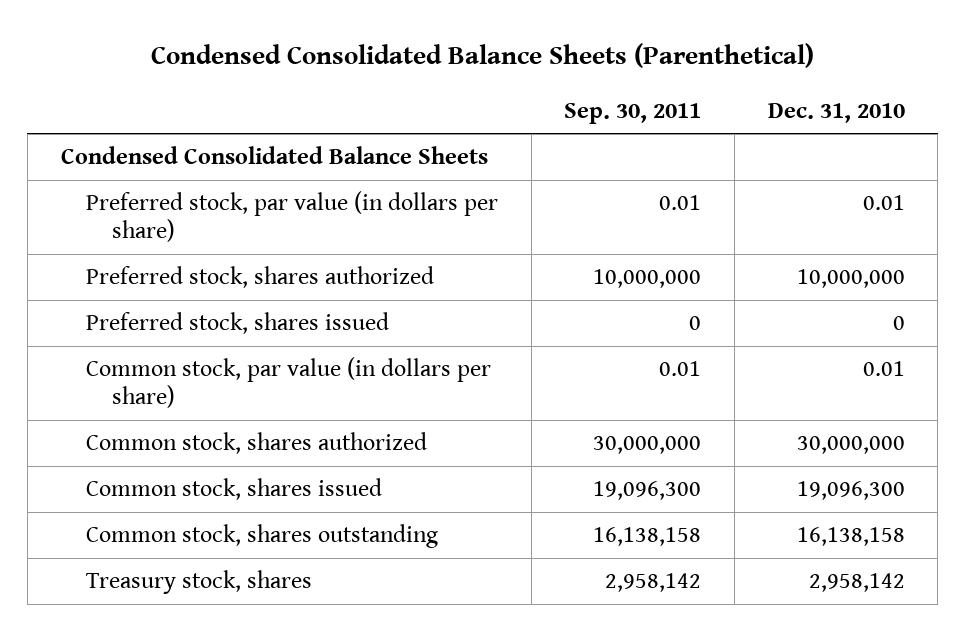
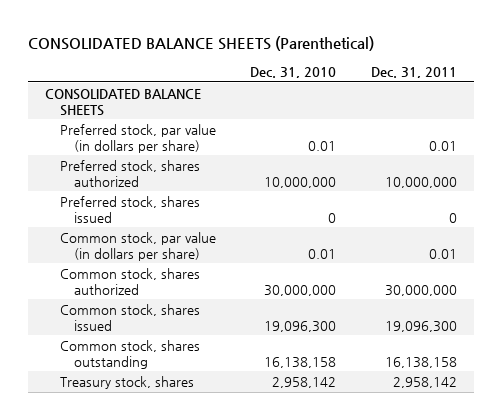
- Condensed Consolidated Balance Sheets (Parenthetical)
+ CONSOLIDATED BALANCE SHEETS (Parenthetical)
- | Sep. 30, 2011 | Dec. 31, 2010
+ | Dec. 31, 2010 | Dec. 31, 2011
- Condensed Consolidated Balance Sheets
+ CONSOLIDATED BALANCE SHEETS

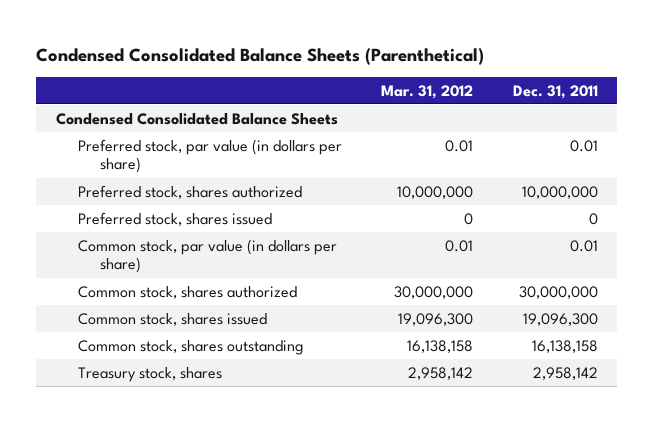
- CONSOLIDATED BALANCE SHEETS (Parenthetical)
+ Condensed Consolidated Balance Sheets (Parenthetical)
- | Dec. 31, 2010 | Dec. 31, 2011
+ | Mar. 31, 2012 | Dec. 31, 2011
- CONSOLIDATED BALANCE SHEETS
+ Condensed Consolidated Balance Sheets

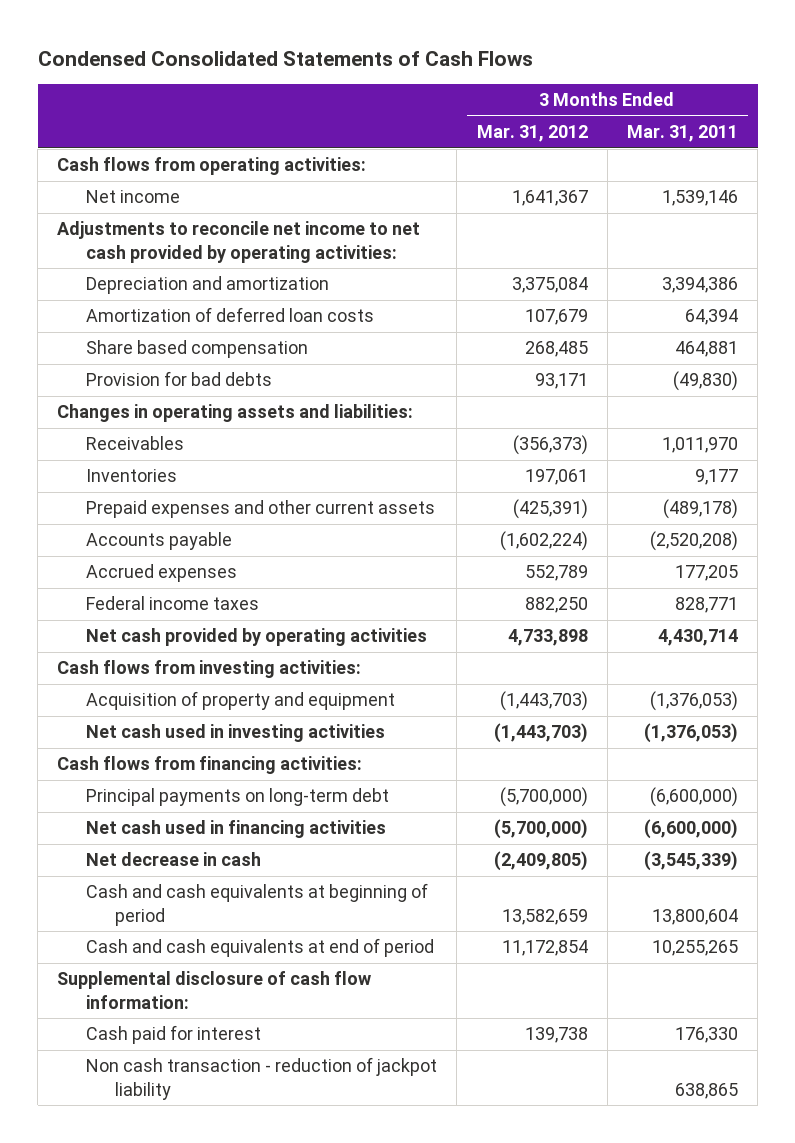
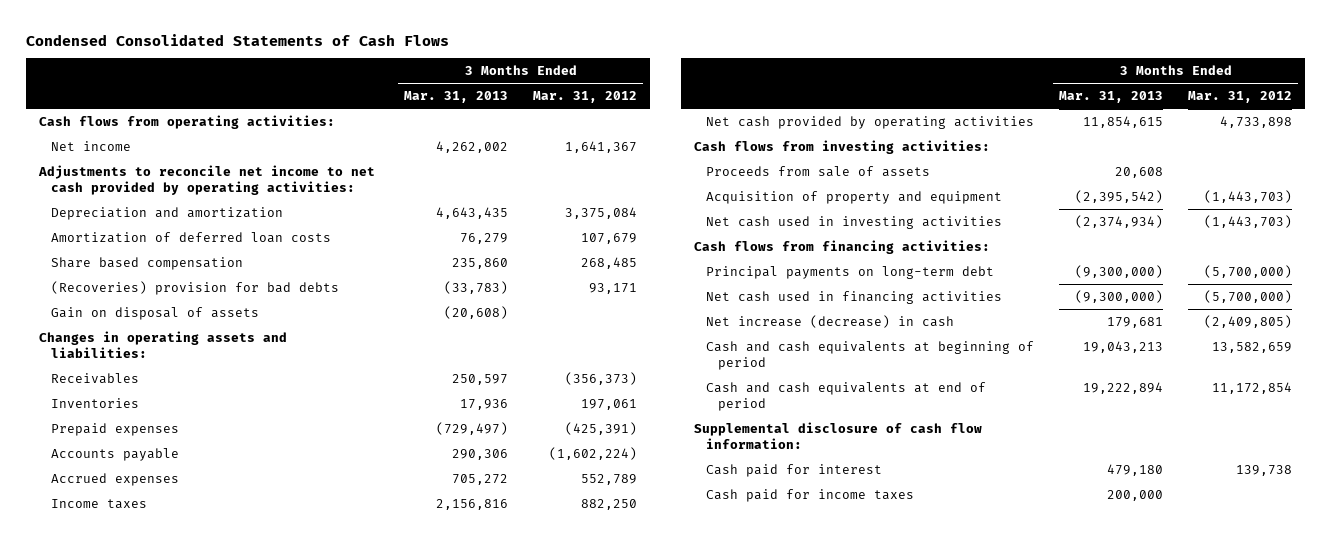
- | 3 Months Ended Mar. 31, 2012 | 3 Months Ended Mar. 31, 2011
+ | 3 Months Ended Mar. 31, 2013 | 3 Months Ended Mar. 31, 2012
- Provision for bad debts | 93,171 | (49,830)
+ (Recoveries) provision for bad debts | (33,783) | 93,171
+ Gain on disposal of assets | (20,608) |
- Prepaid expenses and other current assets | (425,391) | (489,178)
+ Prepaid expenses | (729,497) | (425,391)
- Federal income taxes | 882,250 | 828,771
+ Income taxes | 2,156,816 | 882,250
+ Proceeds from sale of assets | 20,608 |
- Net decrease in cash | (2,409,805) | (3,545,339)
+ Net increase (decrease) in cash | 179,681 | (2,409,805)
- Non cash transaction - reduction of jackpot liability | | 638,865
+ Cash paid for income taxes | 200,000 |

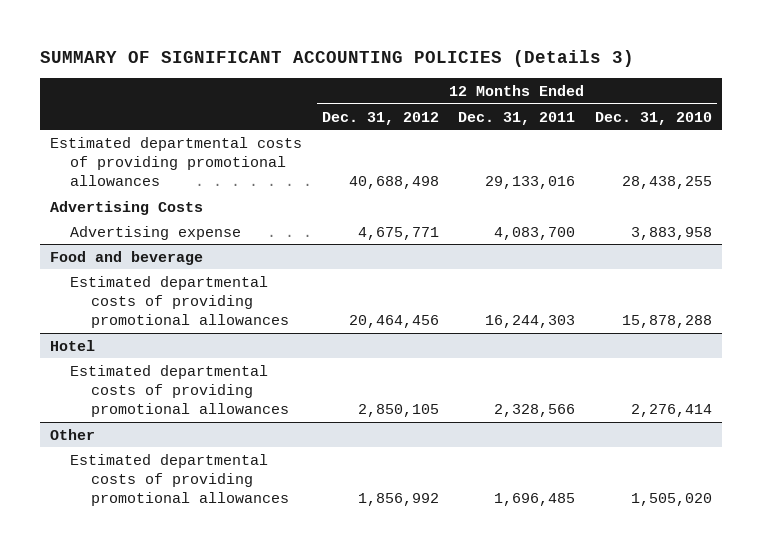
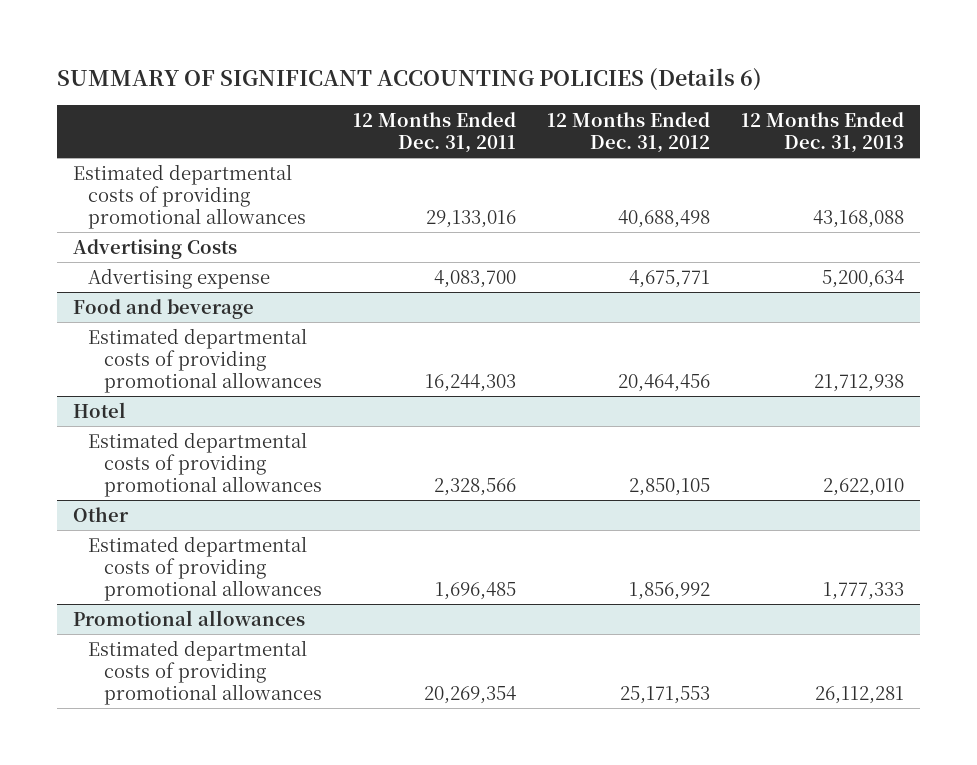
- SUMMARY OF SIGNIFICANT ACCOUNTING POLICIES (Details 3)
+ SUMMARY OF SIGNIFICANT ACCOUNTING POLICIES (Details 6)
- | 12 Months Ended Dec. 31, 2012 | 12 Months Ended Dec. 31, 2011 | 12 Months Ended Dec. 31, 2010
+ | 12 Months Ended Dec. 31, 2011 | 12 Months Ended Dec. 31, 2012 | 12 Months Ended Dec. 31, 2013
+ Promotional allowances
+ Estimated departmental costs of providing promotional allowances | 20,269,354 | 25,171,553 | 26,112,281

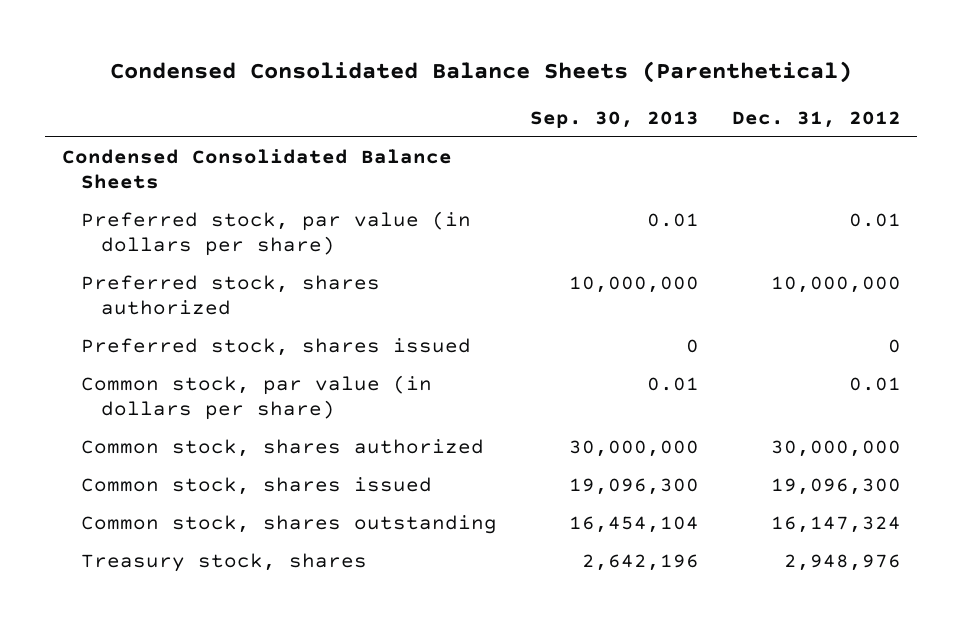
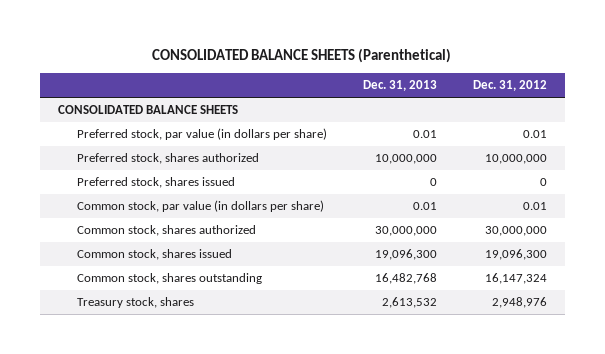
- Condensed Consolidated Balance Sheets (Parenthetical)
+ CONSOLIDATED BALANCE SHEETS (Parenthetical)
- | Sep. 30, 2013 | Dec. 31, 2012
+ | Dec. 31, 2013 | Dec. 31, 2012
- Condensed Consolidated Balance Sheets
+ CONSOLIDATED BALANCE SHEETS

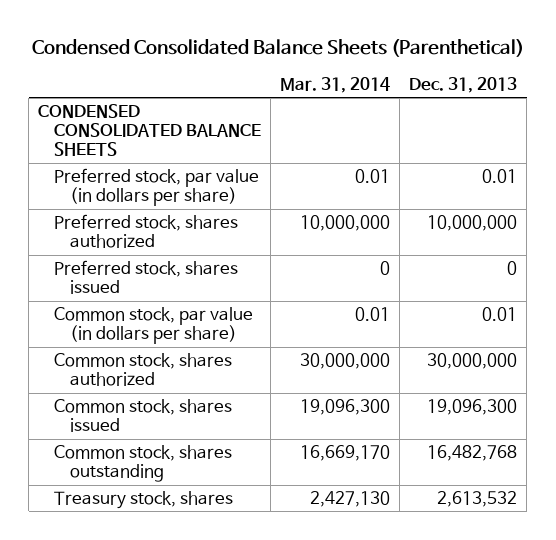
- CONSOLIDATED BALANCE SHEETS (Parenthetical)
+ Condensed Consolidated Balance Sheets (Parenthetical)
- | Dec. 31, 2013 | Dec. 31, 2012
+ | Mar. 31, 2014 | Dec. 31, 2013
- CONSOLIDATED BALANCE SHEETS
+ CONDENSED CONSOLIDATED BALANCE SHEETS

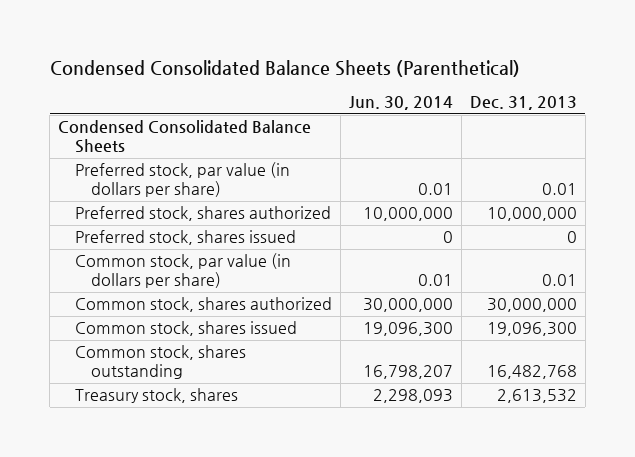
- | Mar. 31, 2014 | Dec. 31, 2013
+ | Jun. 30, 2014 | Dec. 31, 2013
- CONDENSED CONSOLIDATED BALANCE SHEETS
+ Condensed Consolidated Balance Sheets

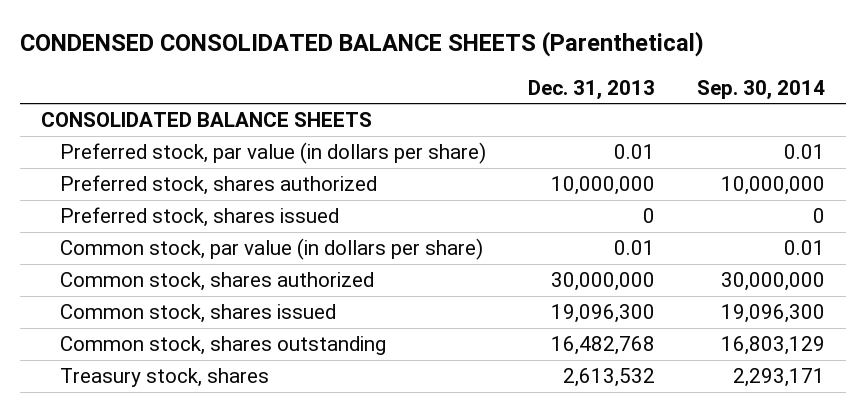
- Condensed Consolidated Balance Sheets (Parenthetical)
+ CONDENSED CONSOLIDATED BALANCE SHEETS (Parenthetical)
- | Jun. 30, 2014 | Dec. 31, 2013
+ | Dec. 31, 2013 | Sep. 30, 2014
- Condensed Consolidated Balance Sheets
+ CONSOLIDATED BALANCE SHEETS

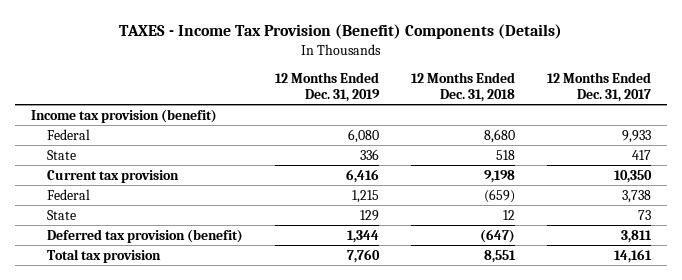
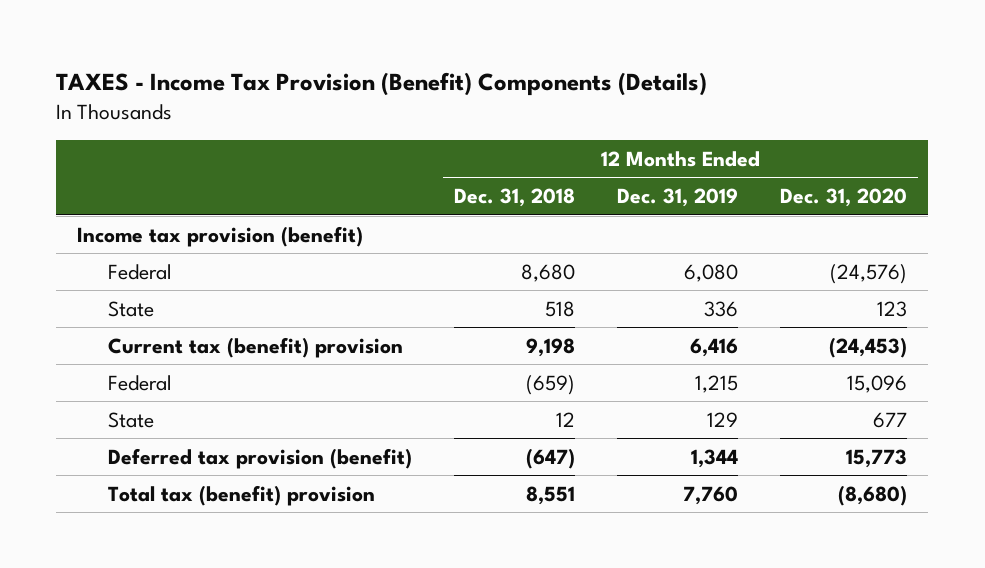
- | 12 Months Ended Dec. 31, 2019 | 12 Months Ended Dec. 31, 2018 | 12 Months Ended Dec. 31, 2017
+ | 12 Months Ended Dec. 31, 2018 | 12 Months Ended Dec. 31, 2019 | 12 Months Ended Dec. 31, 2020
- Current tax provision | 6,416 | 9,198 | 10,350
+ Current tax (benefit) provision | 9,198 | 6,416 | (24,453)
- Total tax provision | 7,760 | 8,551 | 14,161
+ Total tax (benefit) provision | 8,551 | 7,760 | (8,680)

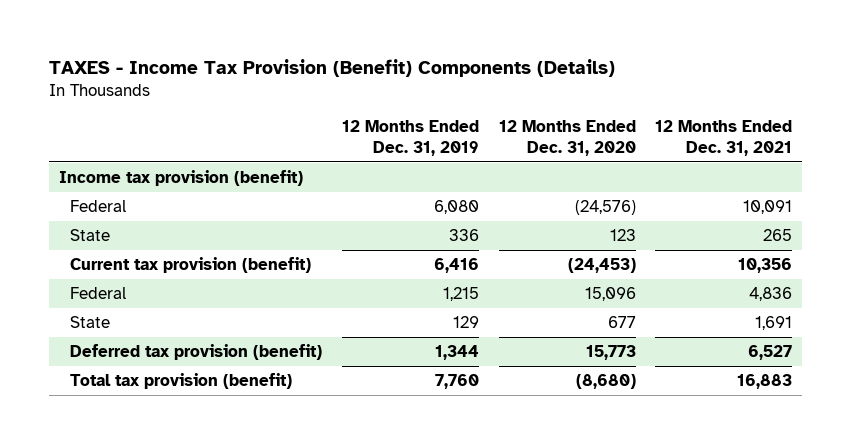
- | 12 Months Ended Dec. 31, 2018 | 12 Months Ended Dec. 31, 2019 | 12 Months Ended Dec. 31, 2020
+ | 12 Months Ended Dec. 31, 2019 | 12 Months Ended Dec. 31, 2020 | 12 Months Ended Dec. 31, 2021
- Current tax (benefit) provision | 9,198 | 6,416 | (24,453)
+ Current tax provision (benefit) | 6,416 | (24,453) | 10,356
- Total tax (benefit) provision | 8,551 | 7,760 | (8,680)
+ Total tax provision (benefit) | 7,760 | (8,680) | 16,883

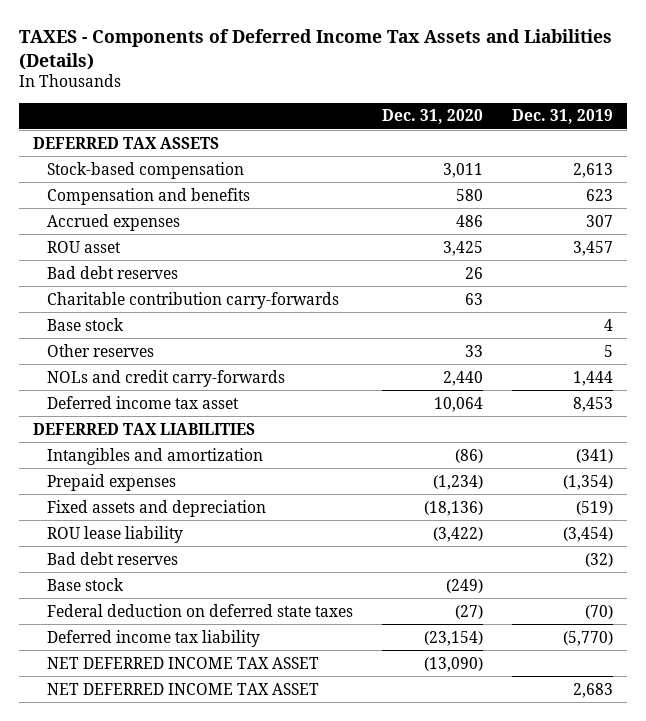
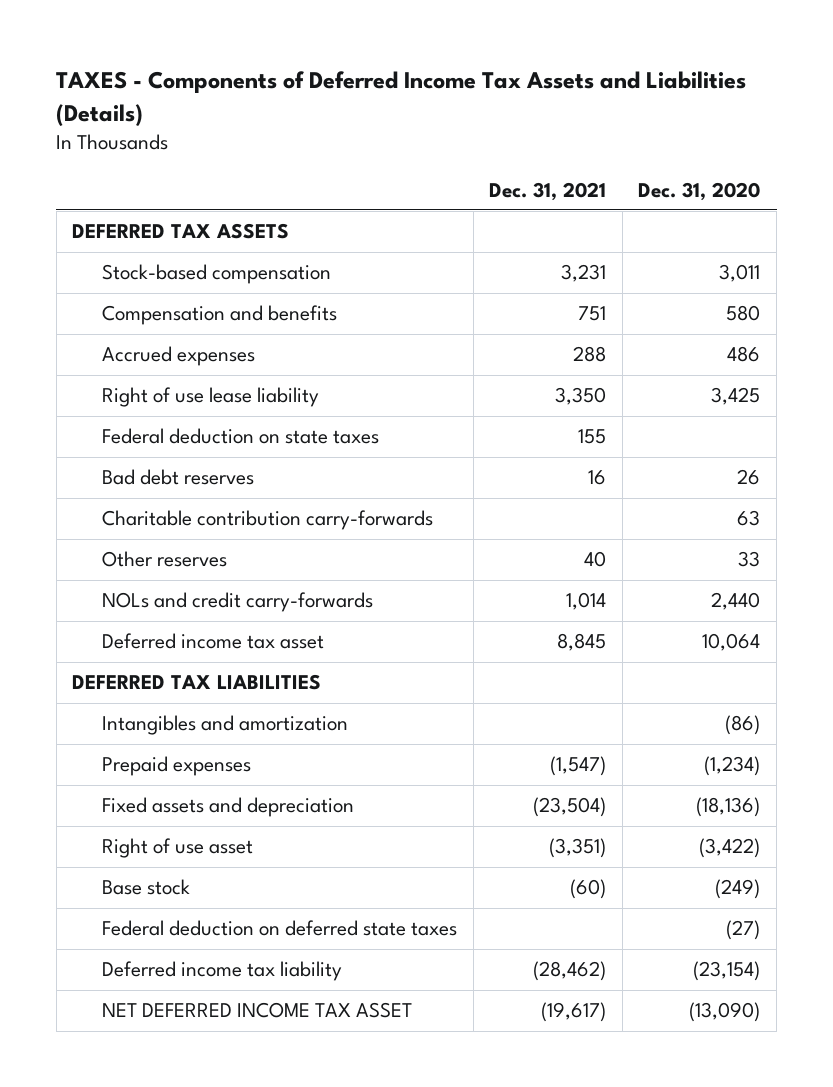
- | Dec. 31, 2020 | Dec. 31, 2019
+ | Dec. 31, 2021 | Dec. 31, 2020
- ROU asset | 3,425 | 3,457
+ Right of use lease liability | 3,350 | 3,425
+ Federal deduction on state taxes | 155 |
- Base stock | | 4
- ROU lease liability | (3,422) | (3,454)
- Bad debt reserves | | (32)
+ Right of use asset | (3,351) | (3,422)
- NET DEFERRED INCOME TAX ASSET | | 2,683

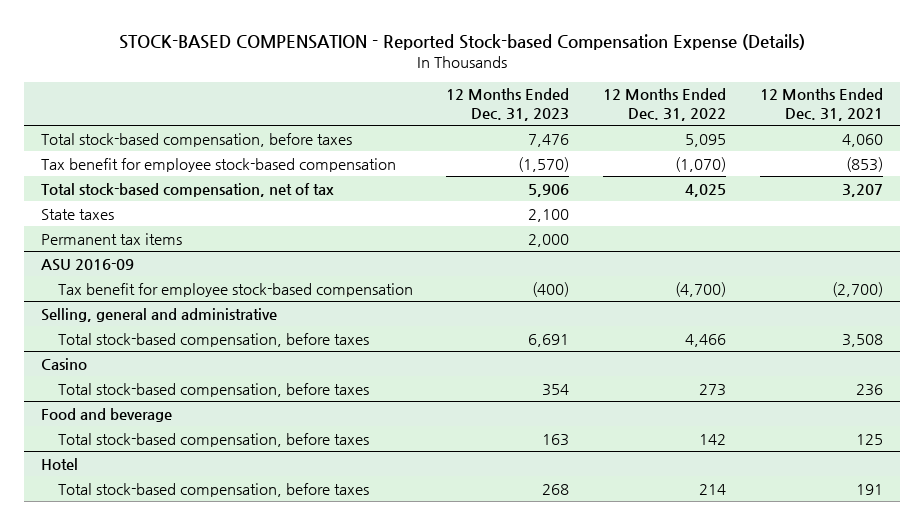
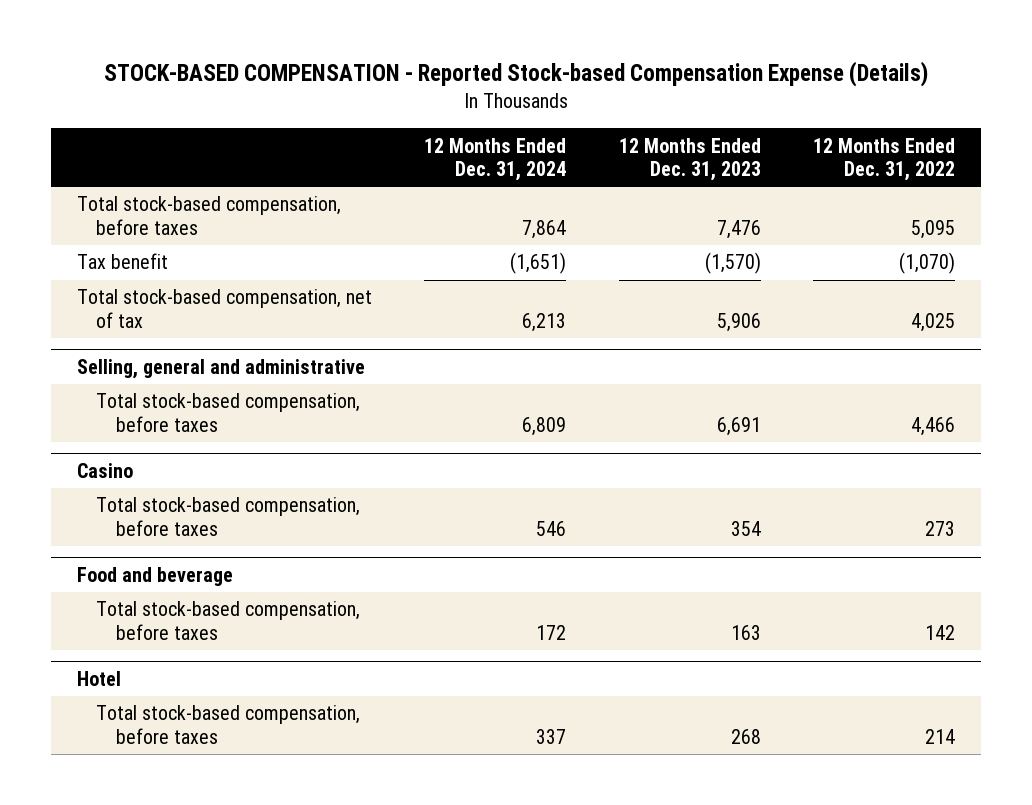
- | 12 Months Ended Dec. 31, 2023 | 12 Months Ended Dec. 31, 2022 | 12 Months Ended Dec. 31, 2021
+ | 12 Months Ended Dec. 31, 2024 | 12 Months Ended Dec. 31, 2023 | 12 Months Ended Dec. 31, 2022
- Tax benefit for employee stock-based compensation | (1,570) | (1,070) | (853)
+ Tax benefit | (1,651) | (1,570) | (1,070)
- State taxes | 2,100 | |
- Permanent tax items | 2,000 | |
- ASU 2016-09
- Tax benefit for employee stock-based compensation | (400) | (4,700) | (2,700)

